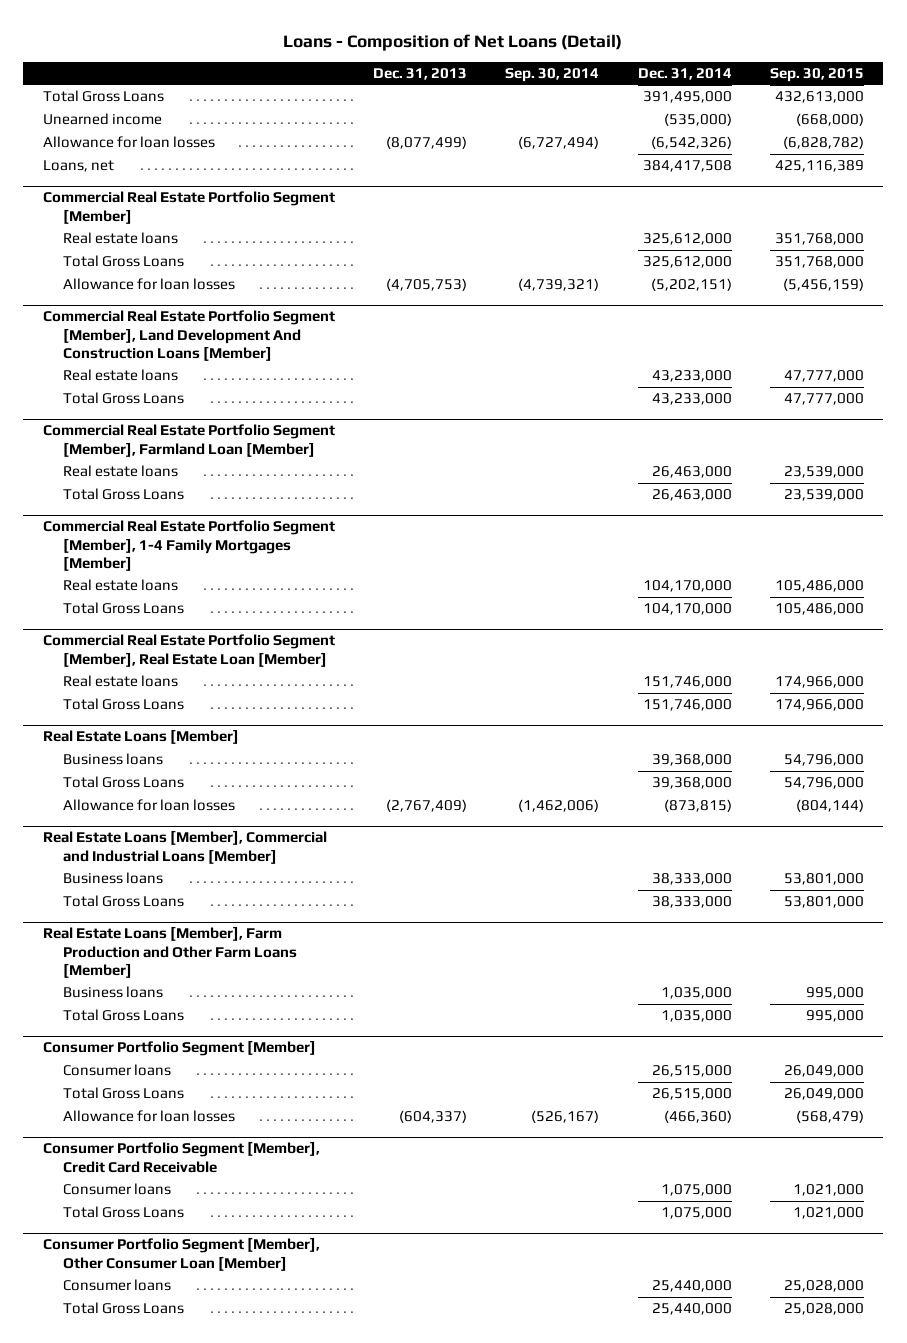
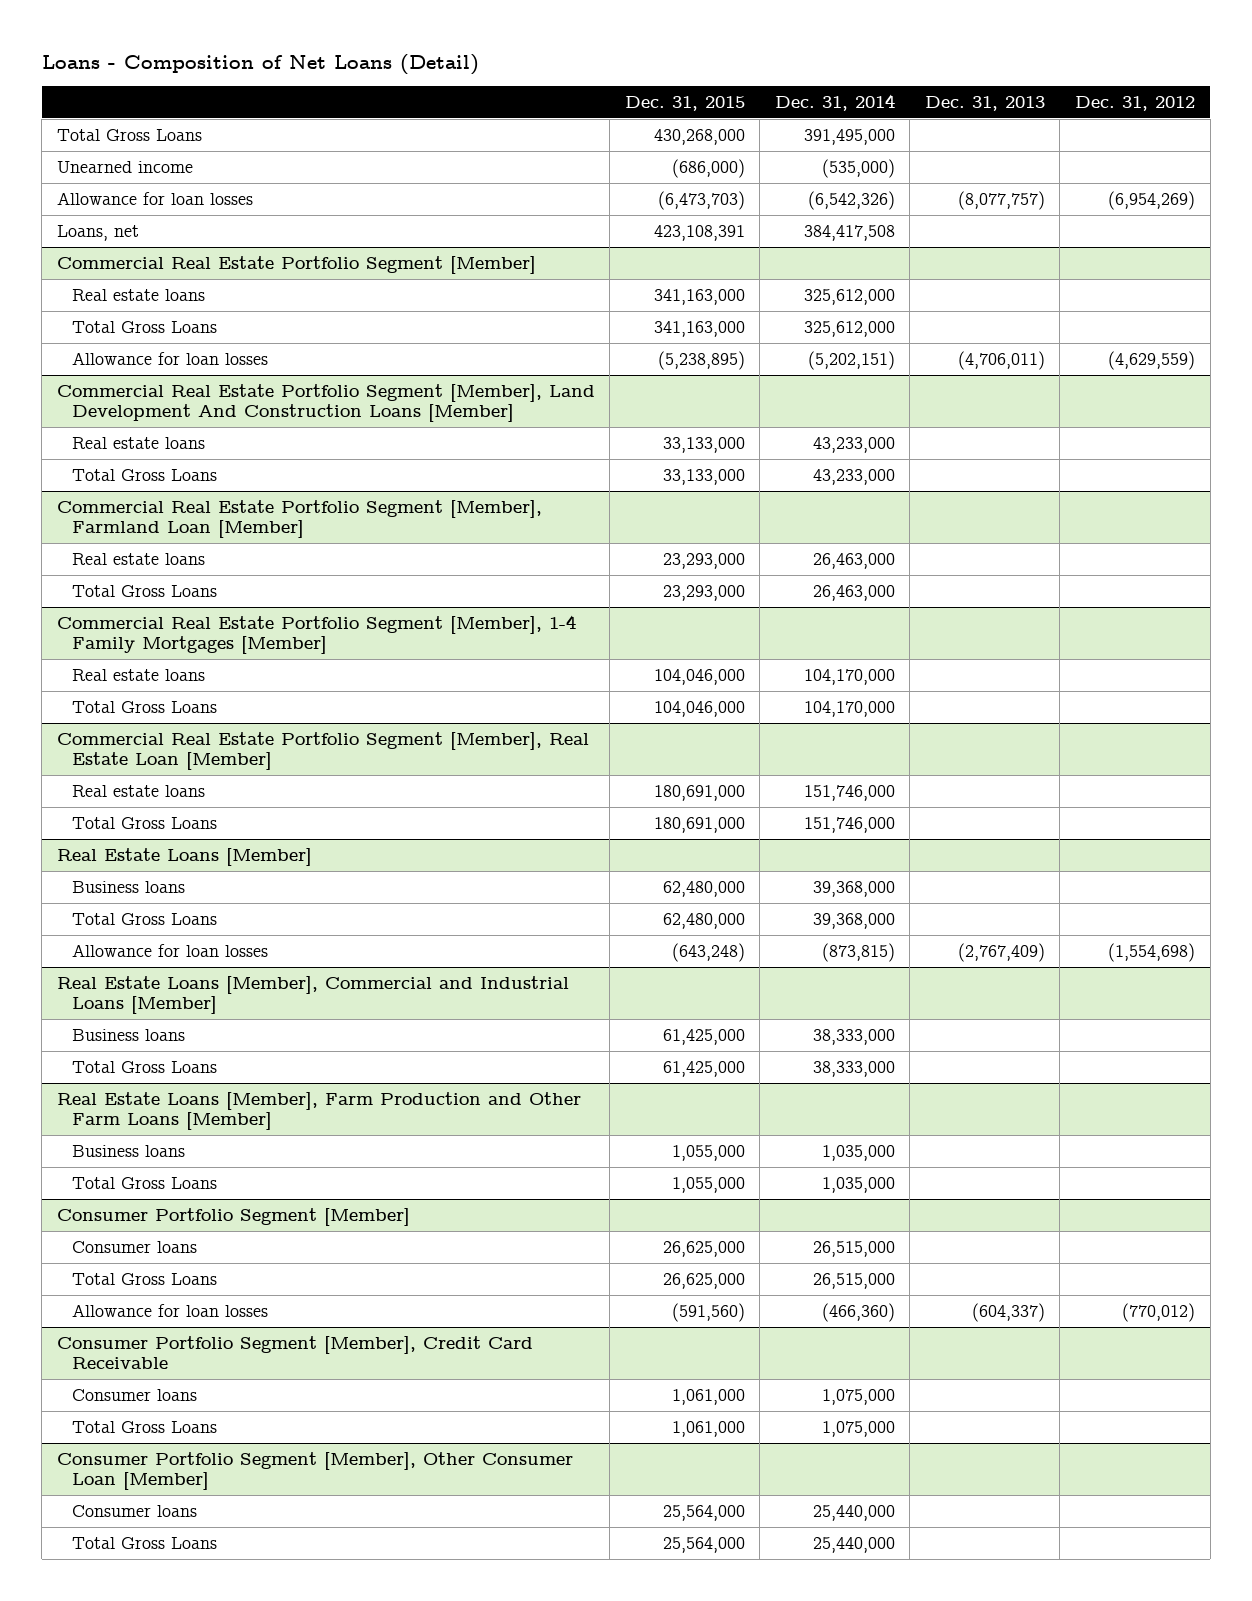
- | Dec. 31, 2013 | Sep. 30, 2014 | Dec. 31, 2014 | Sep. 30, 2015
+ | Dec. 31, 2015 | Dec. 31, 2014 | Dec. 31, 2013 | Dec. 31, 2012
- Allowance for loan losses | (8,077,499) | (6,727,494) | (6,542,326) | (6,828,782)
+ Allowance for loan losses | (6,473,703) | (6,542,326) | (8,077,757) | (6,954,269)
@ Commercial Real Estate Portfolio Segment [Member]
- Allowance for loan losses | (4,705,753) | (4,739,321) | (5,202,151) | (5,456,159)
+ Allowance for loan losses | (5,238,895) | (5,202,151) | (4,706,011) | (4,629,559)

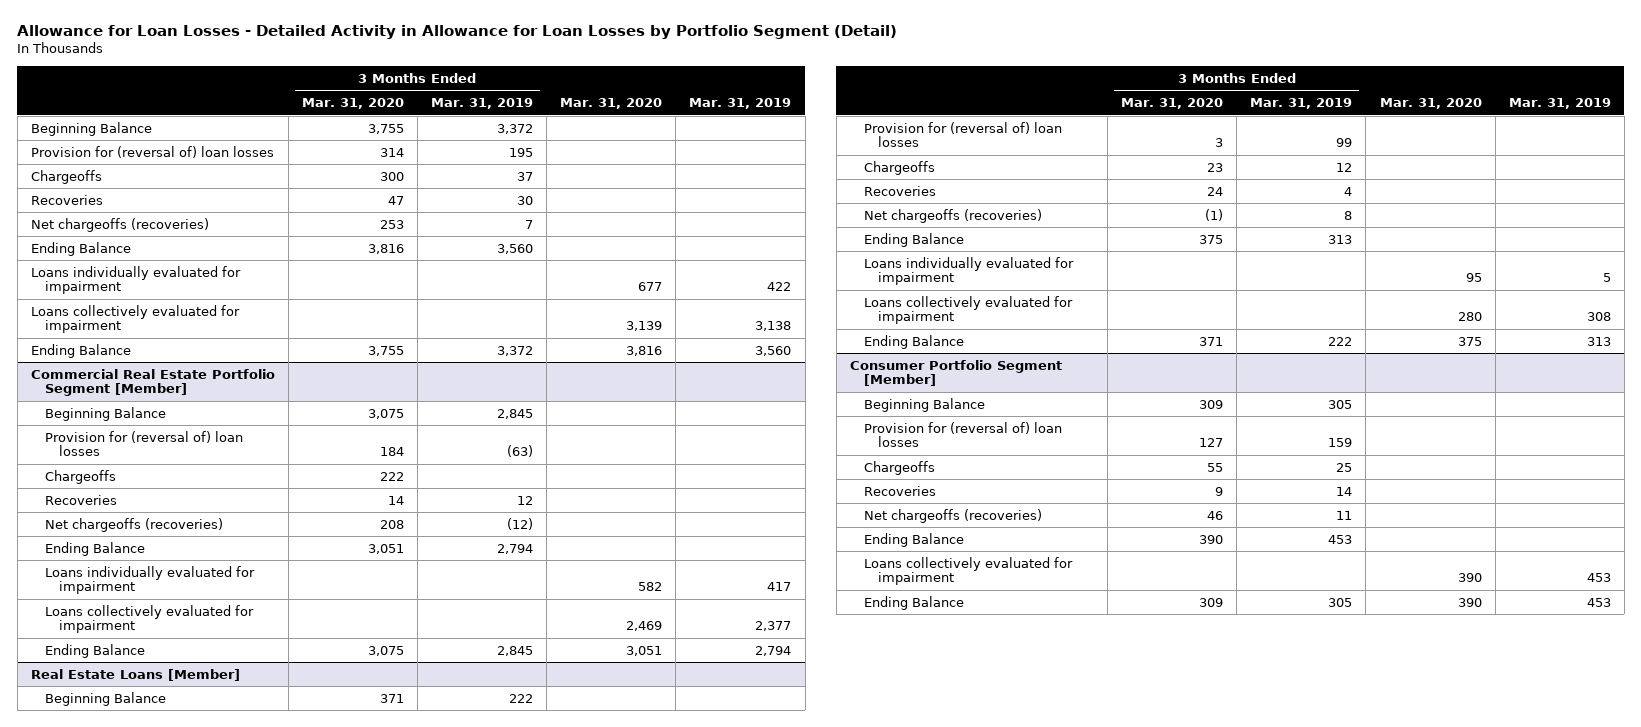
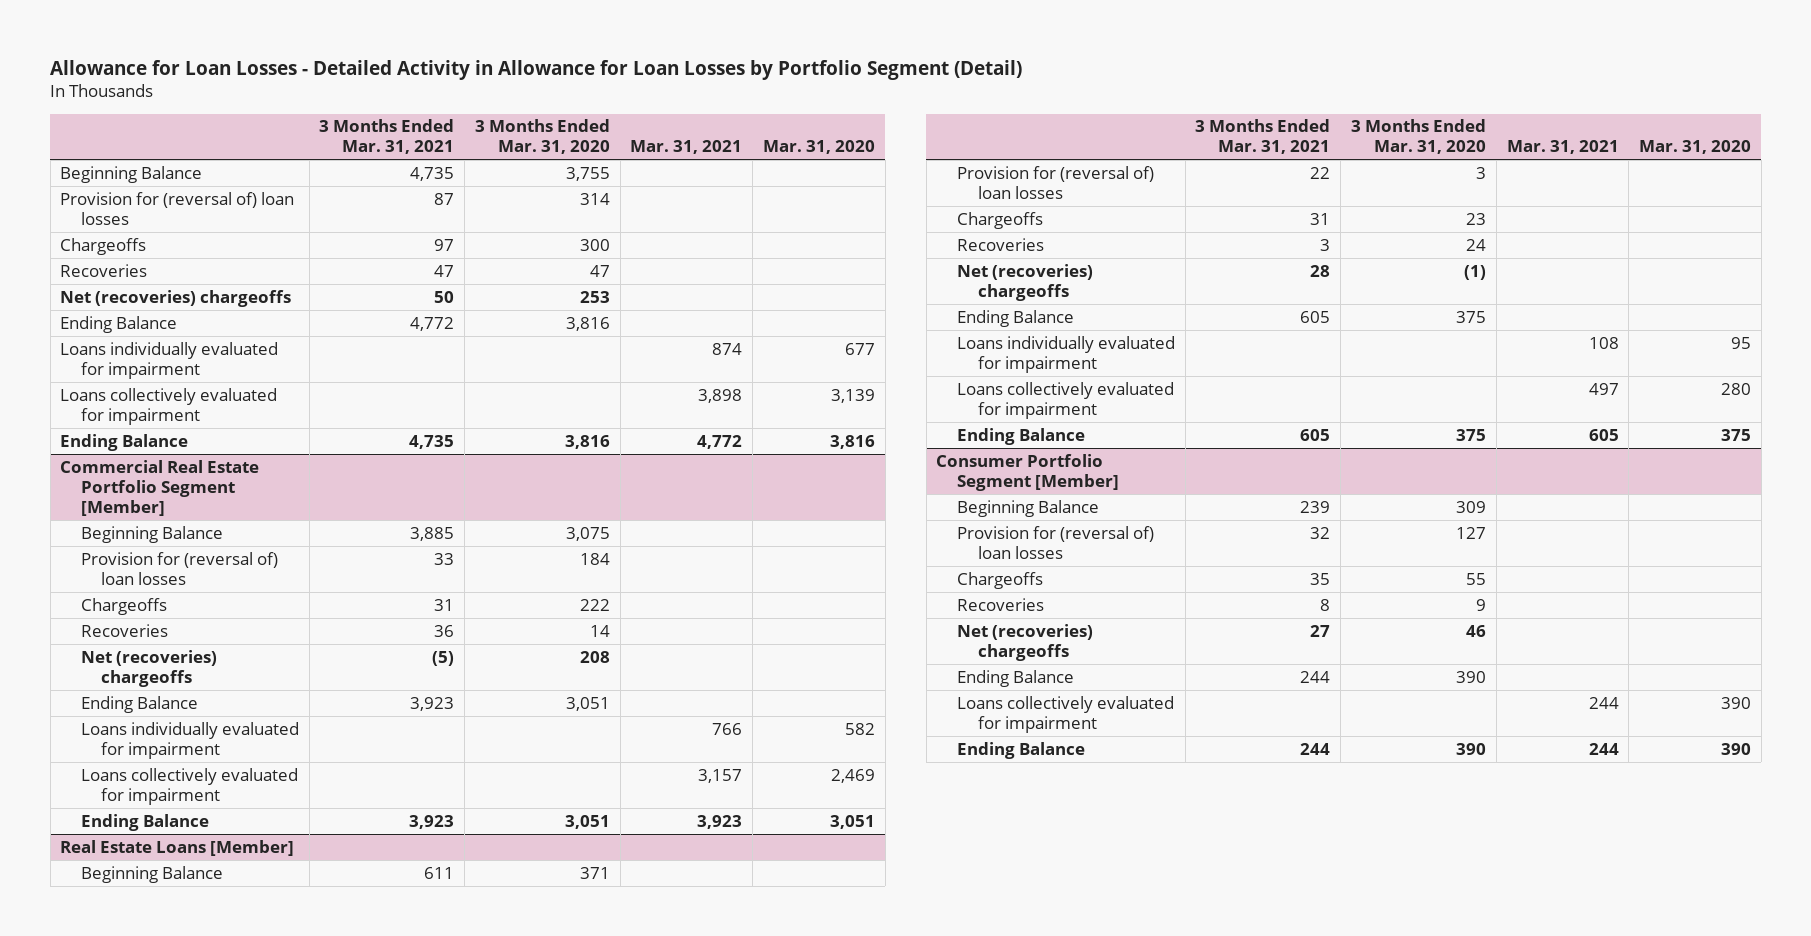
- | 3 Months Ended Mar. 31, 2020 | 3 Months Ended Mar. 31, 2019 | Mar. 31, 2020 | Mar. 31, 2019
+ | 3 Months Ended Mar. 31, 2021 | 3 Months Ended Mar. 31, 2020 | Mar. 31, 2021 | Mar. 31, 2020
- Net chargeoffs (recoveries) | 253 | 7 | |
+ Net (recoveries) chargeoffs | 50 | 253 | |
- Ending Balance | 3,755 | 3,372 | 3,816 | 3,560
+ Ending Balance | 4,735 | 3,816 | 4,772 | 3,816
@ Commercial Real Estate Portfolio Segment [Member]
- Net chargeoffs (recoveries) | 208 | (12) | |
+ Net (recoveries) chargeoffs | (5) | 208 | |
- Ending Balance | 3,075 | 2,845 | 3,051 | 2,794
+ Ending Balance | 3,923 | 3,051 | 3,923 | 3,051
@ Real Estate Loans [Member]
- Net chargeoffs (recoveries) | (1) | 8 | |
+ Net (recoveries) chargeoffs | 28 | (1) | |
- Ending Balance | 371 | 222 | 375 | 313
+ Ending Balance | 605 | 375 | 605 | 375
@ Consumer Portfolio Segment [Member]
- Net chargeoffs (recoveries) | 46 | 11 | |
+ Net (recoveries) chargeoffs | 27 | 46 | |
- Ending Balance | 309 | 305 | 390 | 453
+ Ending Balance | 244 | 390 | 244 | 390

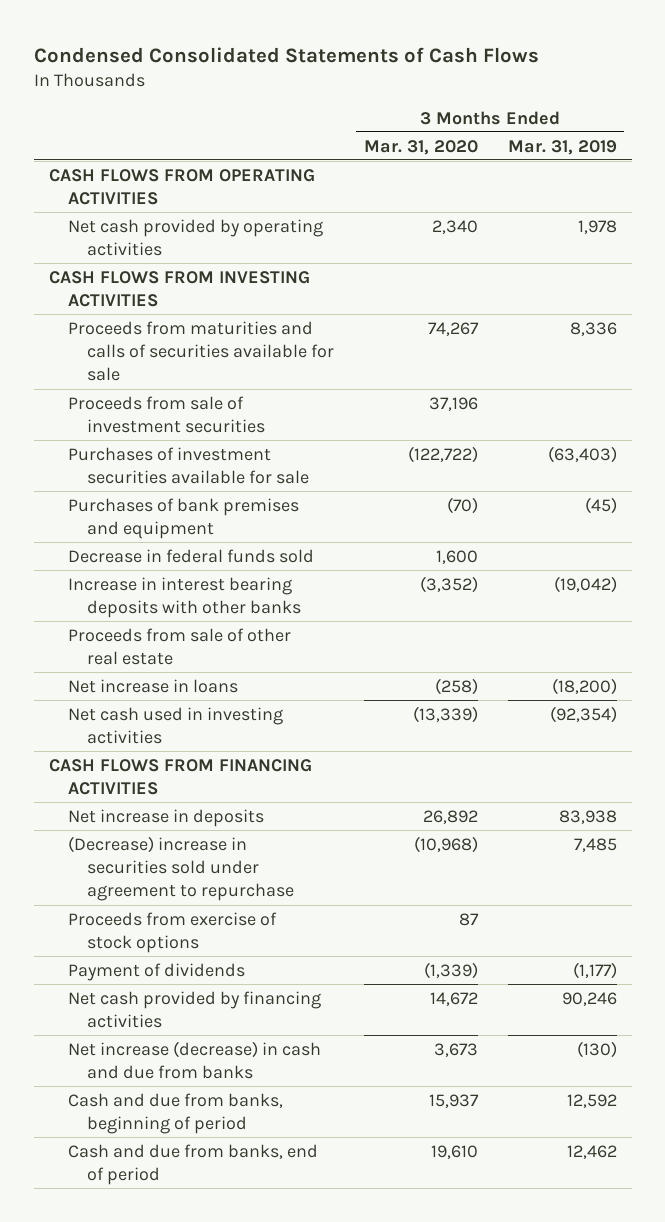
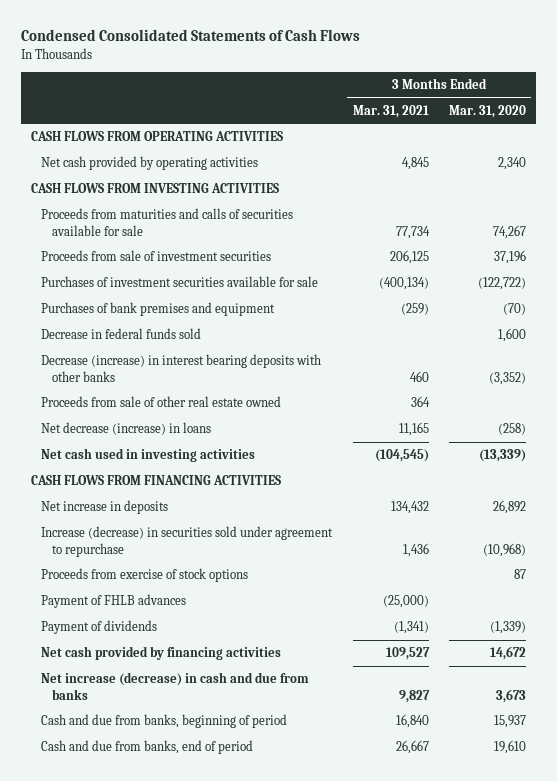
- | 3 Months Ended Mar. 31, 2020 | 3 Months Ended Mar. 31, 2019
+ | 3 Months Ended Mar. 31, 2021 | 3 Months Ended Mar. 31, 2020
- Increase in interest bearing deposits with other banks | (3,352) | (19,042)
- Proceeds from sale of other real estate
- Net increase in loans | (258) | (18,200)
+ Decrease (increase) in interest bearing deposits with other banks | 460 | (3,352)
+ Proceeds from sale of other real estate owned | 364 |
+ Net decrease (increase) in loans | 11,165 | (258)
- (Decrease) increase in securities sold under agreement to repurchase | (10,968) | 7,485
+ Increase (decrease) in securities sold under agreement to repurchase | 1,436 | (10,968)
+ Payment of FHLB advances | (25,000) |

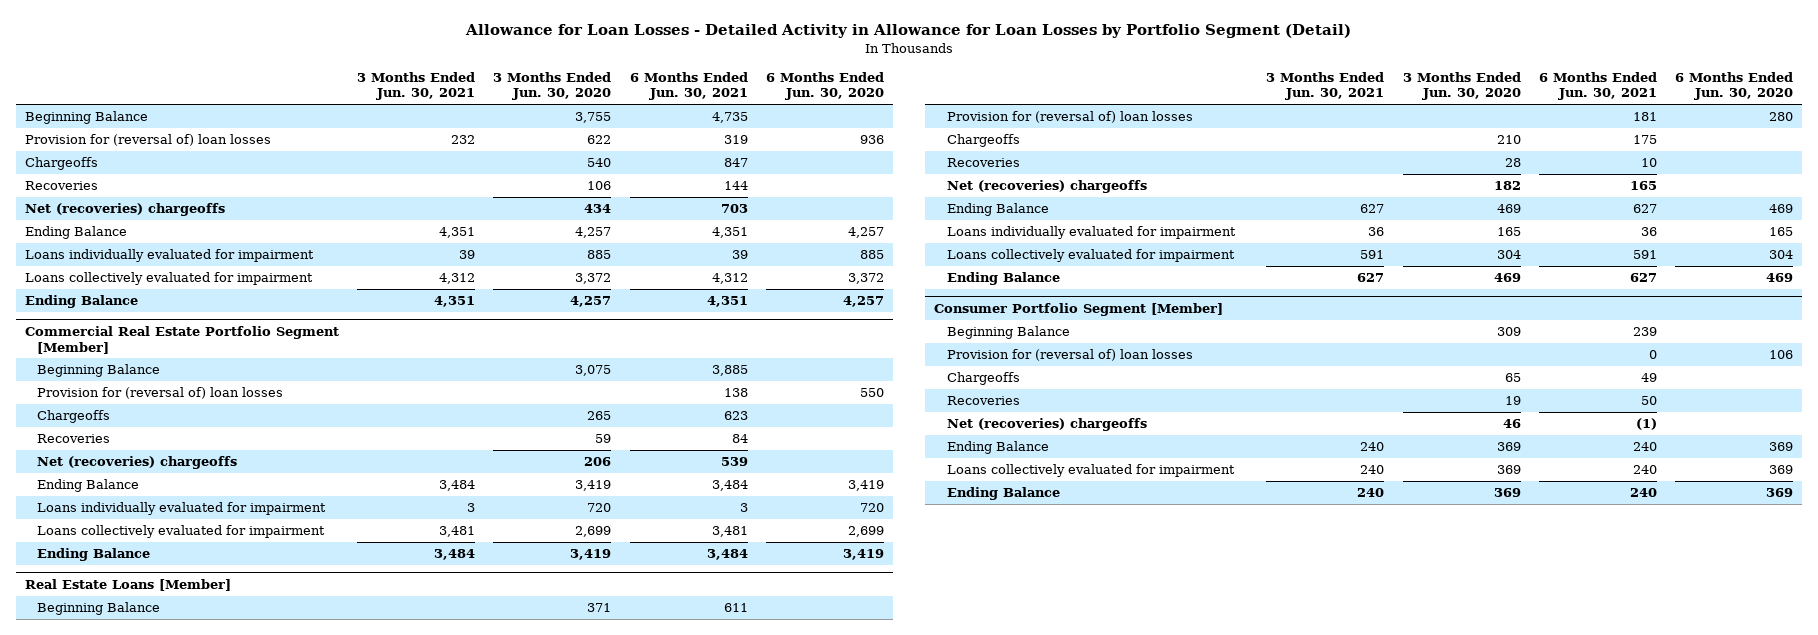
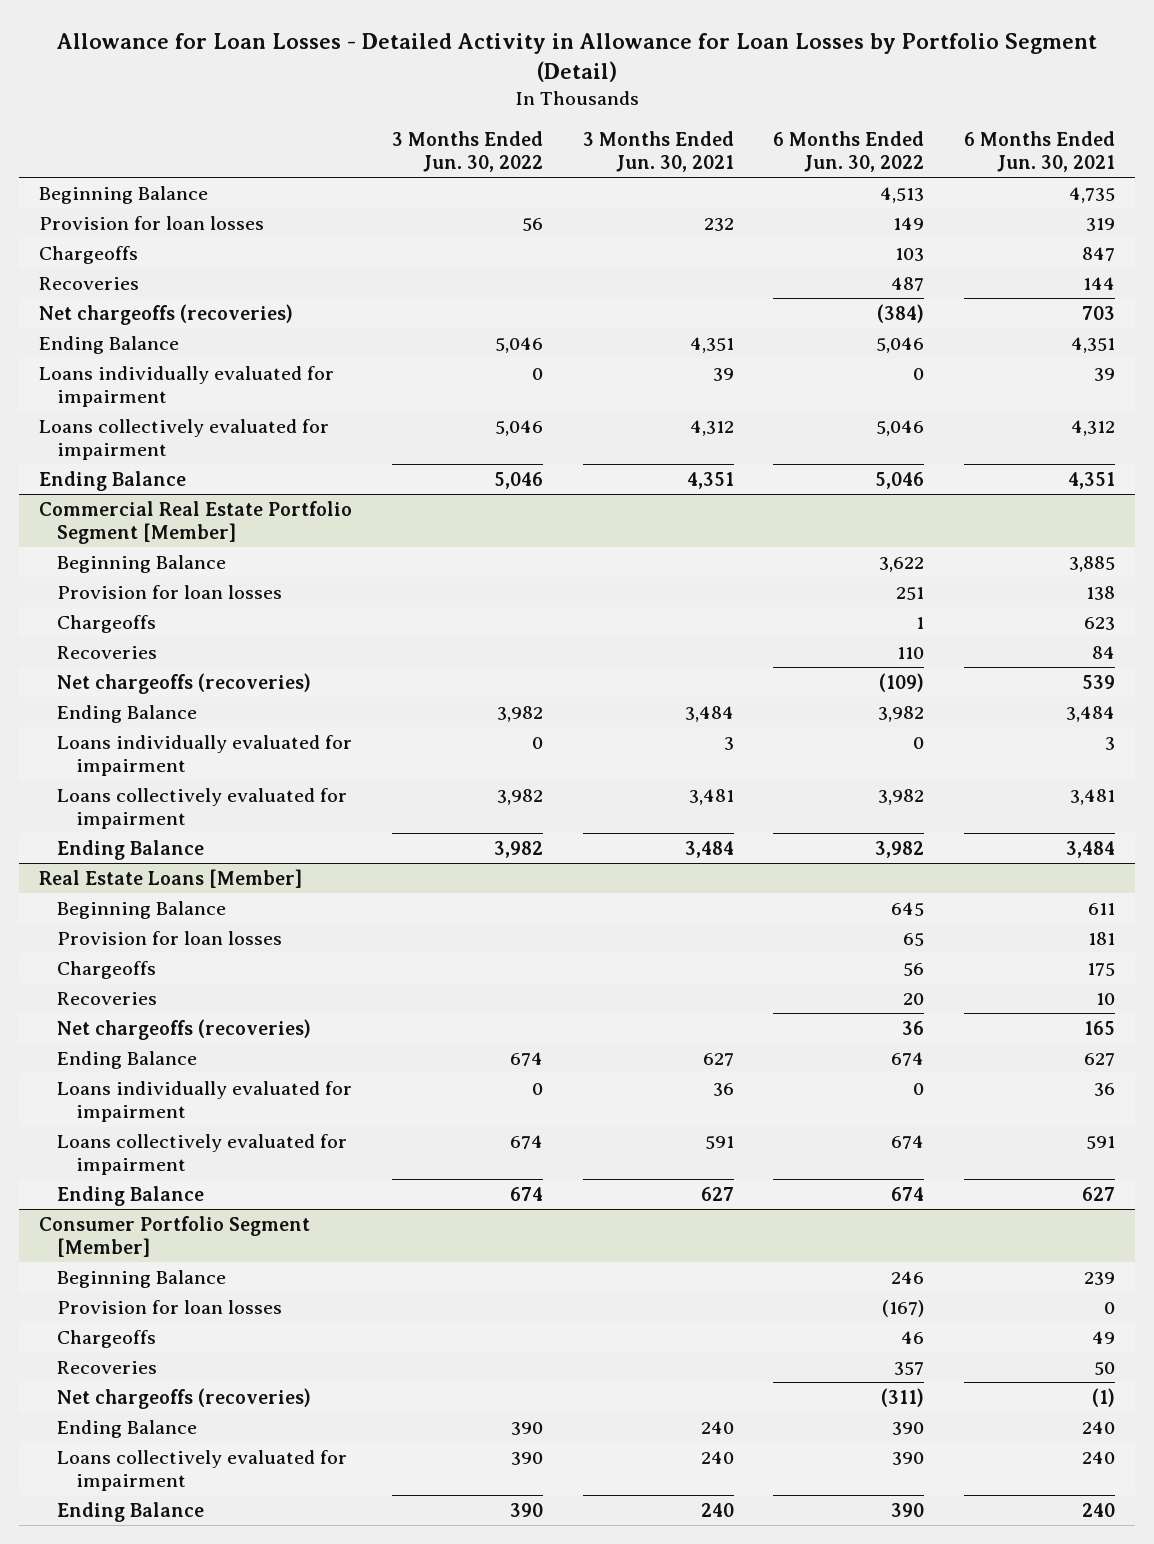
- | 3 Months Ended Jun. 30, 2021 | 3 Months Ended Jun. 30, 2020 | 6 Months Ended Jun. 30, 2021 | 6 Months Ended Jun. 30, 2020
+ | 3 Months Ended Jun. 30, 2022 | 3 Months Ended Jun. 30, 2021 | 6 Months Ended Jun. 30, 2022 | 6 Months Ended Jun. 30, 2021
- Provision for (reversal of) loan losses | 232 | 622 | 319 | 936
+ Provision for loan losses | 56 | 232 | 149 | 319
- Net (recoveries) chargeoffs | | 434 | 703 |
+ Net chargeoffs (recoveries) | | | (384) | 703
@ Commercial Real Estate Portfolio Segment [Member]
- Provision for (reversal of) loan losses | | | 138 | 550
+ Provision for loan losses | | | 251 | 138
- Net (recoveries) chargeoffs | | 206 | 539 |
+ Net chargeoffs (recoveries) | | | (109) | 539
@ Real Estate Loans [Member]
- Provision for (reversal of) loan losses | | | 181 | 280
+ Provision for loan losses | | | 65 | 181
- Net (recoveries) chargeoffs | | 182 | 165 |
+ Net chargeoffs (recoveries) | | | 36 | 165
@ Consumer Portfolio Segment [Member]
- Provision for (reversal of) loan losses | | | 0 | 106
+ Provision for loan losses | | | (167) | 0
- Net (recoveries) chargeoffs | | 46 | (1) |
+ Net chargeoffs (recoveries) | | | (311) | (1)

